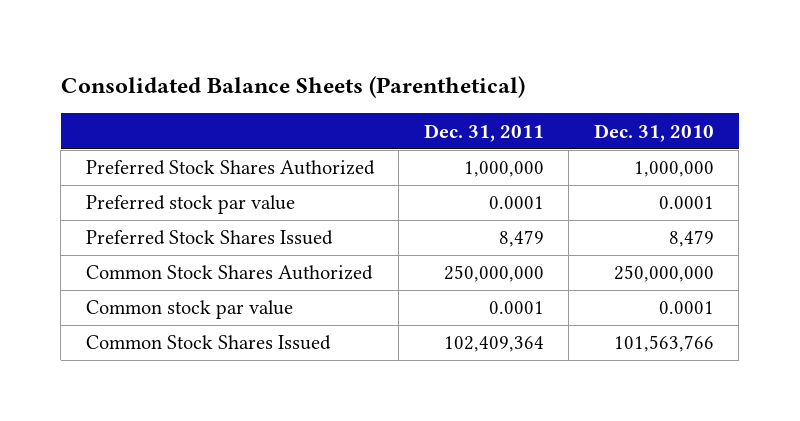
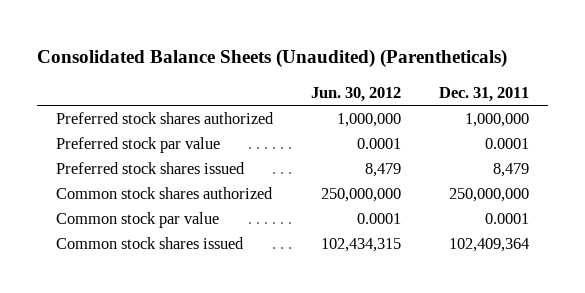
- Consolidated Balance Sheets (Parenthetical)
+ Consolidated Balance Sheets (Unaudited) (Parentheticals)
- | Dec. 31, 2011 | Dec. 31, 2010
+ | Jun. 30, 2012 | Dec. 31, 2011
- Preferred Stock Shares Authorized | 1,000,000 | 1,000,000
+ Preferred stock shares authorized | 1,000,000 | 1,000,000
- Preferred Stock Shares Issued | 8,479 | 8,479
- Common Stock Shares Authorized | 250,000,000 | 250,000,000
+ Preferred stock shares issued | 8,479 | 8,479
+ Common stock shares authorized | 250,000,000 | 250,000,000
- Common Stock Shares Issued | 102,409,364 | 101,563,766
+ Common stock shares issued | 102,434,315 | 102,409,364

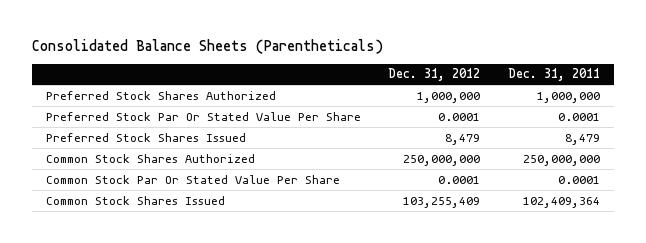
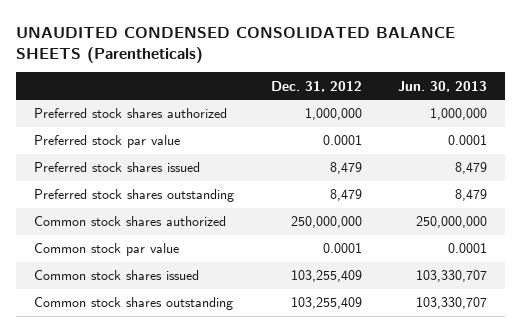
- Consolidated Balance Sheets (Parentheticals)
+ UNAUDITED CONDENSED CONSOLIDATED BALANCE SHEETS (Parentheticals)
- | Dec. 31, 2012 | Dec. 31, 2011
+ | Dec. 31, 2012 | Jun. 30, 2013
- Preferred Stock Shares Authorized | 1,000,000 | 1,000,000
- Preferred Stock Par Or Stated Value Per Share | 0.0001 | 0.0001
- Preferred Stock Shares Issued | 8,479 | 8,479
- Common Stock Shares Authorized | 250,000,000 | 250,000,000
- Common Stock Par Or Stated Value Per Share | 0.0001 | 0.0001
- Common Stock Shares Issued | 103,255,409 | 102,409,364
+ Preferred stock shares authorized | 1,000,000 | 1,000,000
+ Preferred stock par value | 0.0001 | 0.0001
+ Preferred stock shares issued | 8,479 | 8,479
+ Preferred stock shares outstanding | 8,479 | 8,479
+ Common stock shares authorized | 250,000,000 | 250,000,000
+ Common stock par value | 0.0001 | 0.0001
+ Common stock shares issued | 103,255,409 | 103,330,707
+ Common stock shares outstanding | 103,255,409 | 103,330,707

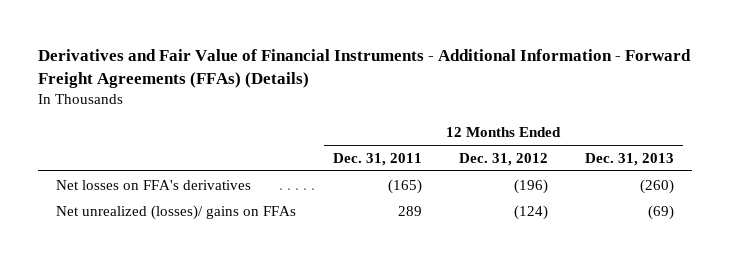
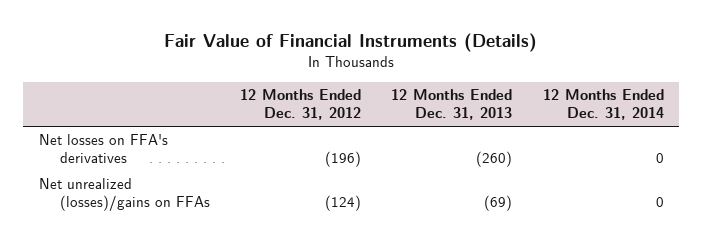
- Derivatives and Fair Value of Financial Instruments - Additional Information - Forward Freight Agreements (FFAs) (Details)
+ Fair Value of Financial Instruments (Details)
- | 12 Months Ended Dec. 31, 2011 | 12 Months Ended Dec. 31, 2012 | 12 Months Ended Dec. 31, 2013
+ | 12 Months Ended Dec. 31, 2012 | 12 Months Ended Dec. 31, 2013 | 12 Months Ended Dec. 31, 2014
- Net unrealized (losses)/ gains on FFAs | 289 | (124) | (69)
+ Net unrealized (losses)/gains on FFAs | (124) | (69) | 0

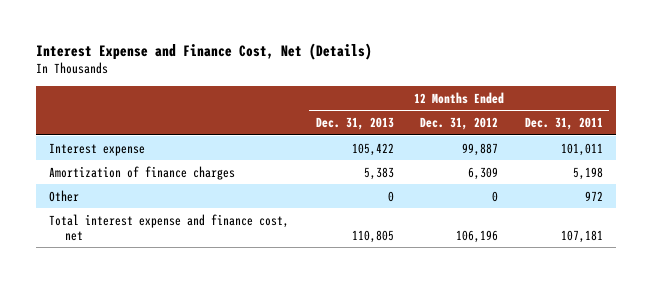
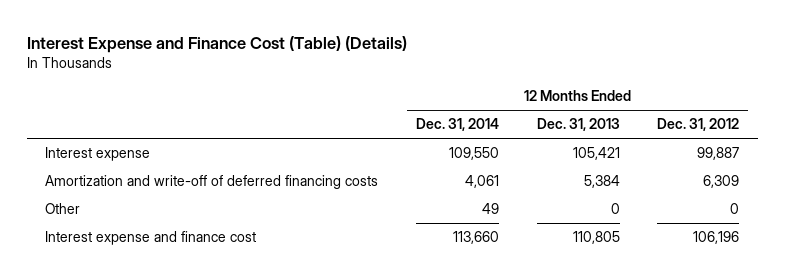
- Interest Expense and Finance Cost, Net (Details)
+ Interest Expense and Finance Cost (Table) (Details)
- | 12 Months Ended Dec. 31, 2013 | 12 Months Ended Dec. 31, 2012 | 12 Months Ended Dec. 31, 2011
+ | 12 Months Ended Dec. 31, 2014 | 12 Months Ended Dec. 31, 2013 | 12 Months Ended Dec. 31, 2012
- Interest expense | 105,422 | 99,887 | 101,011
- Amortization of finance charges | 5,383 | 6,309 | 5,198
+ Interest expense | 109,550 | 105,421 | 99,887
+ Amortization and write-off of deferred financing costs | 4,061 | 5,384 | 6,309
- Total interest expense and finance cost, net | 110,805 | 106,196 | 107,181
+ Interest expense and finance cost | 113,660 | 110,805 | 106,196

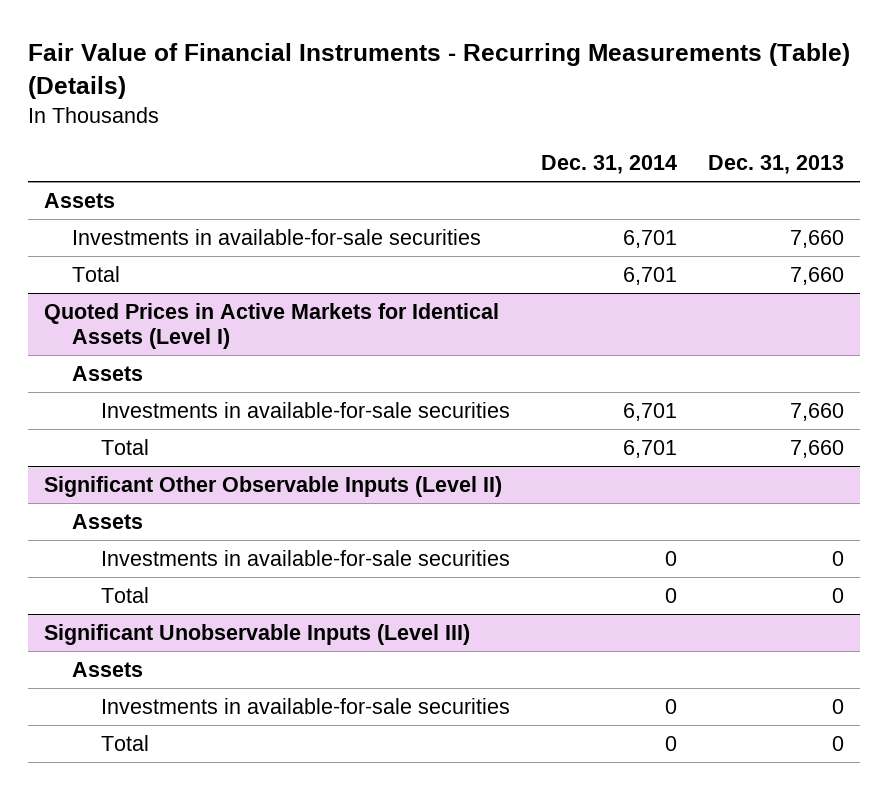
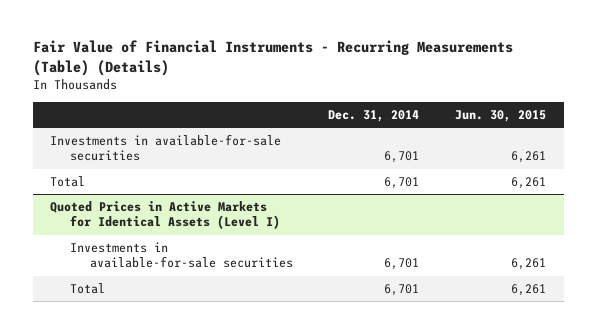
- | Dec. 31, 2014 | Dec. 31, 2013
+ | Dec. 31, 2014 | Jun. 30, 2015
- Assets
@ Quoted Prices in Active Markets for Identical Assets (Level I)
- Assets
- Significant Other Observable Inputs (Level II)
- Assets
- Investments in available-for-sale securities | 0 | 0
- Total | 0 | 0
- Significant Unobservable Inputs (Level III)
- Assets
- Investments in available-for-sale securities | 0 | 0
- Total | 0 | 0

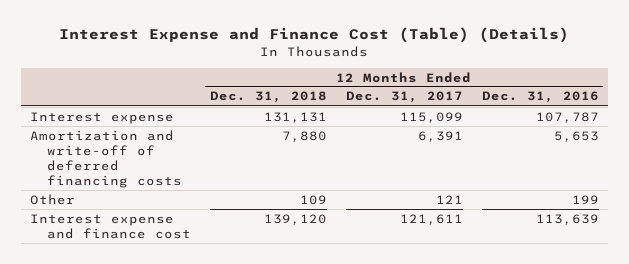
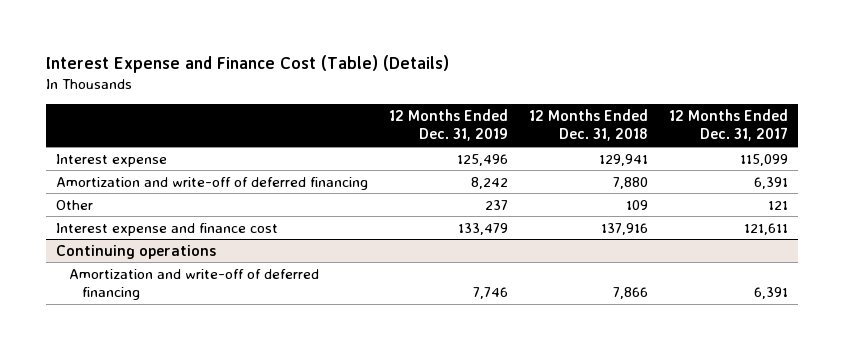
- | 12 Months Ended Dec. 31, 2018 | 12 Months Ended Dec. 31, 2017 | 12 Months Ended Dec. 31, 2016
+ | 12 Months Ended Dec. 31, 2019 | 12 Months Ended Dec. 31, 2018 | 12 Months Ended Dec. 31, 2017
- Interest expense | 131,131 | 115,099 | 107,787
- Amortization and write-off of deferred financing costs | 7,880 | 6,391 | 5,653
+ Interest expense | 125,496 | 129,941 | 115,099
+ Amortization and write-off of deferred financing | 8,242 | 7,880 | 6,391
- Interest expense and finance cost | 139,120 | 121,611 | 113,639
+ Interest expense and finance cost | 133,479 | 137,916 | 121,611
+ Continuing operations
+ Amortization and write-off of deferred financing | 7,746 | 7,866 | 6,391

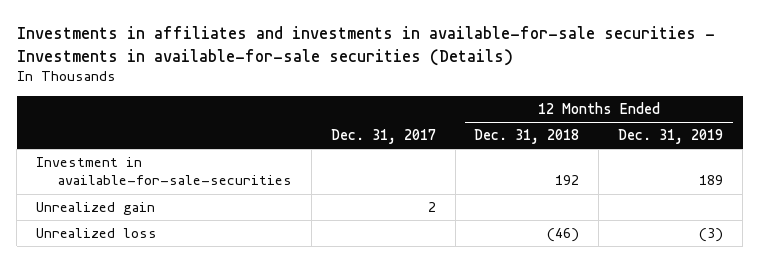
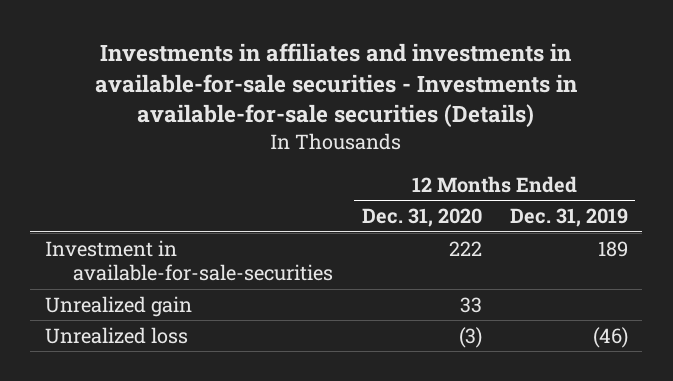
- | Dec. 31, 2017 | 12 Months Ended Dec. 31, 2018 | 12 Months Ended Dec. 31, 2019
+ | 12 Months Ended Dec. 31, 2020 | 12 Months Ended Dec. 31, 2019
- Unrealized loss | | (46) | (3)
+ Unrealized loss | (3) | (46)

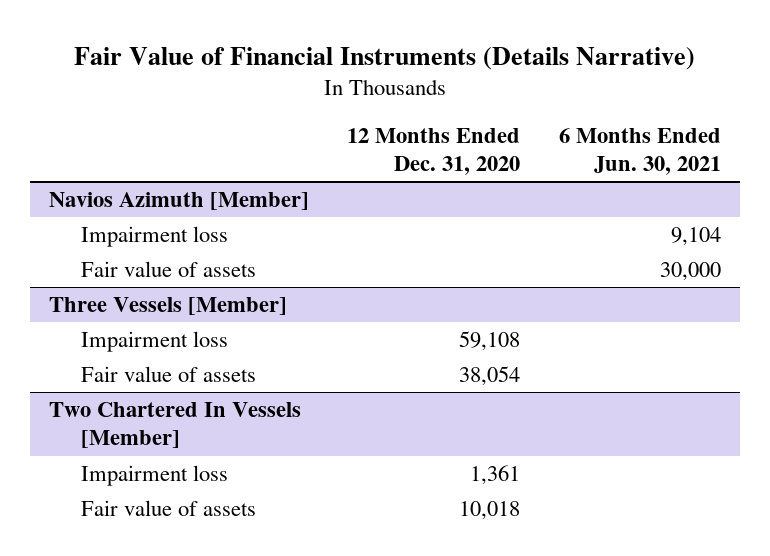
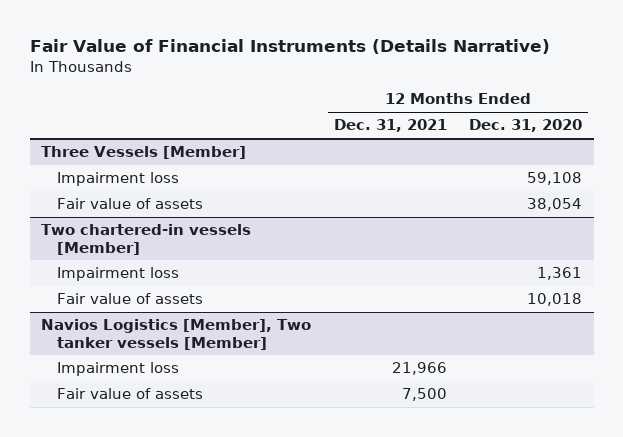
- | 12 Months Ended Dec. 31, 2020 | 6 Months Ended Jun. 30, 2021
+ | 12 Months Ended Dec. 31, 2021 | 12 Months Ended Dec. 31, 2020
- Navios Azimuth [Member]
- Impairment loss | | 9,104
- Fair value of assets | | 30,000
- Two Chartered In Vessels [Member]
+ Two chartered-in vessels [Member]
+ Navios Logistics [Member], Two tanker vessels [Member]
+ Impairment loss | 21,966 |
+ Fair value of assets | 7,500 |

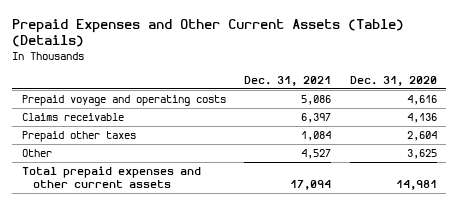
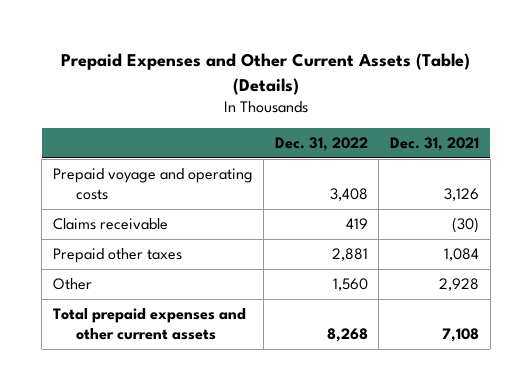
- | Dec. 31, 2021 | Dec. 31, 2020
+ | Dec. 31, 2022 | Dec. 31, 2021
- Prepaid voyage and operating costs | 5,086 | 4,616
- Claims receivable | 6,397 | 4,136
+ Prepaid voyage and operating costs | 3,408 | 3,126
+ Claims receivable | 419 | (30)
- Other | 4,527 | 3,625
- Total prepaid expenses and other current assets | 17,094 | 14,981
+ Other | 1,560 | 2,928
+ Total prepaid expenses and other current assets | 8,268 | 7,108

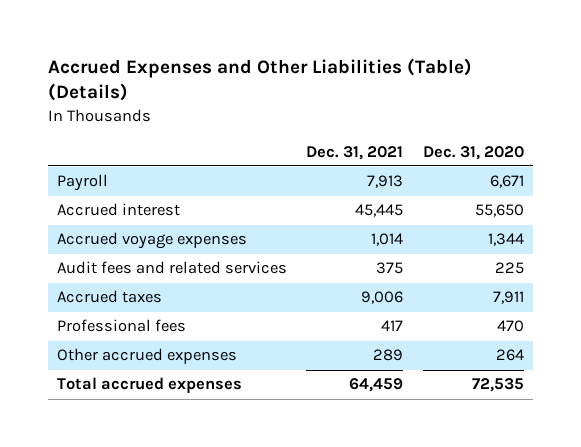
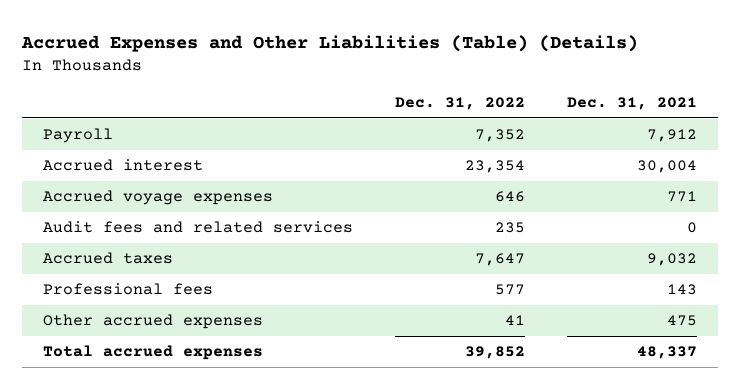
- | Dec. 31, 2021 | Dec. 31, 2020
+ | Dec. 31, 2022 | Dec. 31, 2021
- Payroll | 7,913 | 6,671
- Accrued interest | 45,445 | 55,650
- Accrued voyage expenses | 1,014 | 1,344
- Audit fees and related services | 375 | 225
- Accrued taxes | 9,006 | 7,911
- Professional fees | 417 | 470
- Other accrued expenses | 289 | 264
- Total accrued expenses | 64,459 | 72,535
+ Payroll | 7,352 | 7,912
+ Accrued interest | 23,354 | 30,004
+ Accrued voyage expenses | 646 | 771
+ Audit fees and related services | 235 | 0
+ Accrued taxes | 7,647 | 9,032
+ Professional fees | 577 | 143
+ Other accrued expenses | 41 | 475
+ Total accrued expenses | 39,852 | 48,337

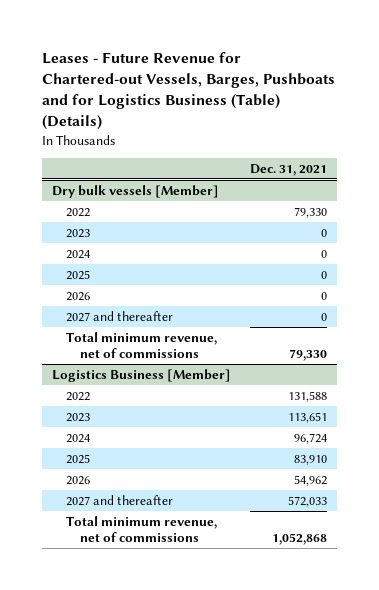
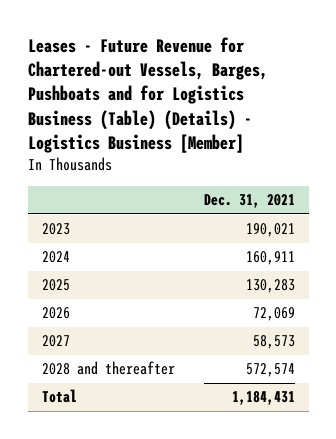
- Leases - Future Revenue for Chartered-out Vessels, Barges, Pushboats and for Logistics Business (Table) (Details)
+ Leases - Future Revenue for Chartered-out Vessels, Barges, Pushboats and for Logistics Business (Table) (Details) - Logistics Business [Member]
- Dry bulk vessels [Member]
- 2022 | 79,330
- 2023 | 0
- 2024 | 0
- 2025 | 0
- 2026 | 0
- 2027 and thereafter | 0
- Total minimum revenue, net of commissions | 79,330
- Logistics Business [Member]
- 2022 | 131,588
- 2023 | 113,651
- 2024 | 96,724
- 2025 | 83,910
- 2026 | 54,962
- 2027 and thereafter | 572,033
- Total minimum revenue, net of commissions | 1,052,868
+ 2023 | 190,021
+ 2024 | 160,911
+ 2025 | 130,283
+ 2026 | 72,069
+ 2027 | 58,573
+ 2028 and thereafter | 572,574
+ Total | 1,184,431

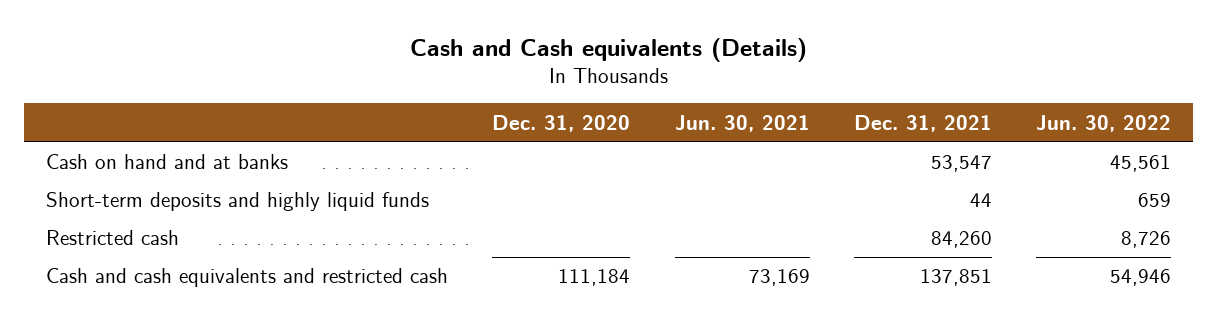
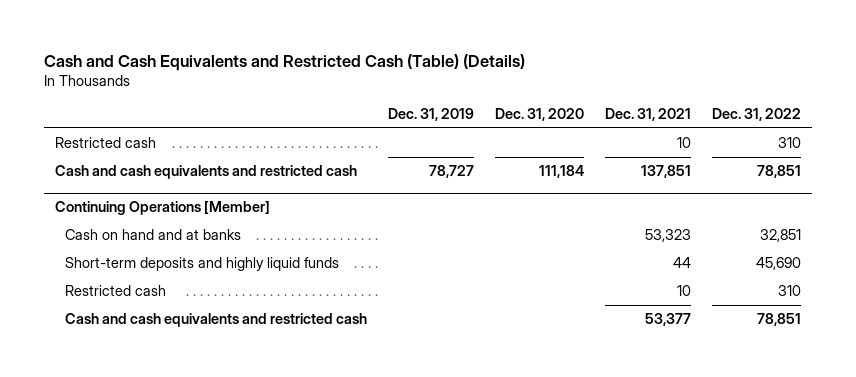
- Cash and Cash equivalents (Details)
+ Cash and Cash Equivalents and Restricted Cash (Table) (Details)
- | Dec. 31, 2020 | Jun. 30, 2021 | Dec. 31, 2021 | Jun. 30, 2022
+ | Dec. 31, 2019 | Dec. 31, 2020 | Dec. 31, 2021 | Dec. 31, 2022
- Cash on hand and at banks | | | 53,547 | 45,561
- Short-term deposits and highly liquid funds | | | 44 | 659
- Restricted cash | | | 84,260 | 8,726
+ Restricted cash | | | 10 | 310
+ Continuing Operations [Member]
+ Cash on hand and at banks | | | 53,323 | 32,851
+ Short-term deposits and highly liquid funds | | | 44 | 45,690
+ Restricted cash | | | 10 | 310
+ Cash and cash equivalents and restricted cash | | | 53,377 | 78,851

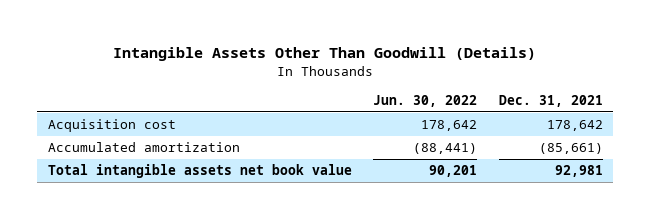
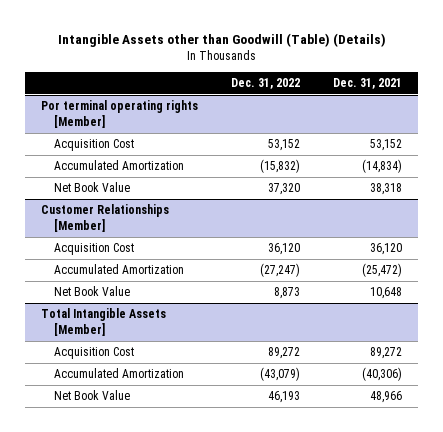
- Intangible Assets Other Than Goodwill (Details)
+ Intangible Assets other than Goodwill (Table) (Details)
- | Jun. 30, 2022 | Dec. 31, 2021
+ | Dec. 31, 2022 | Dec. 31, 2021
- Acquisition cost | 178,642 | 178,642
- Accumulated amortization | (88,441) | (85,661)
- Total intangible assets net book value | 90,201 | 92,981
+ Por terminal operating rights [Member]
+ Acquisition Cost | 53,152 | 53,152
+ Accumulated Amortization | (15,832) | (14,834)
+ Net Book Value | 37,320 | 38,318
+ Customer Relationships [Member]
+ Acquisition Cost | 36,120 | 36,120
+ Accumulated Amortization | (27,247) | (25,472)
+ Net Book Value | 8,873 | 10,648
+ Total Intangible Assets [Member]
+ Acquisition Cost | 89,272 | 89,272
+ Accumulated Amortization | (43,079) | (40,306)
+ Net Book Value | 46,193 | 48,966

